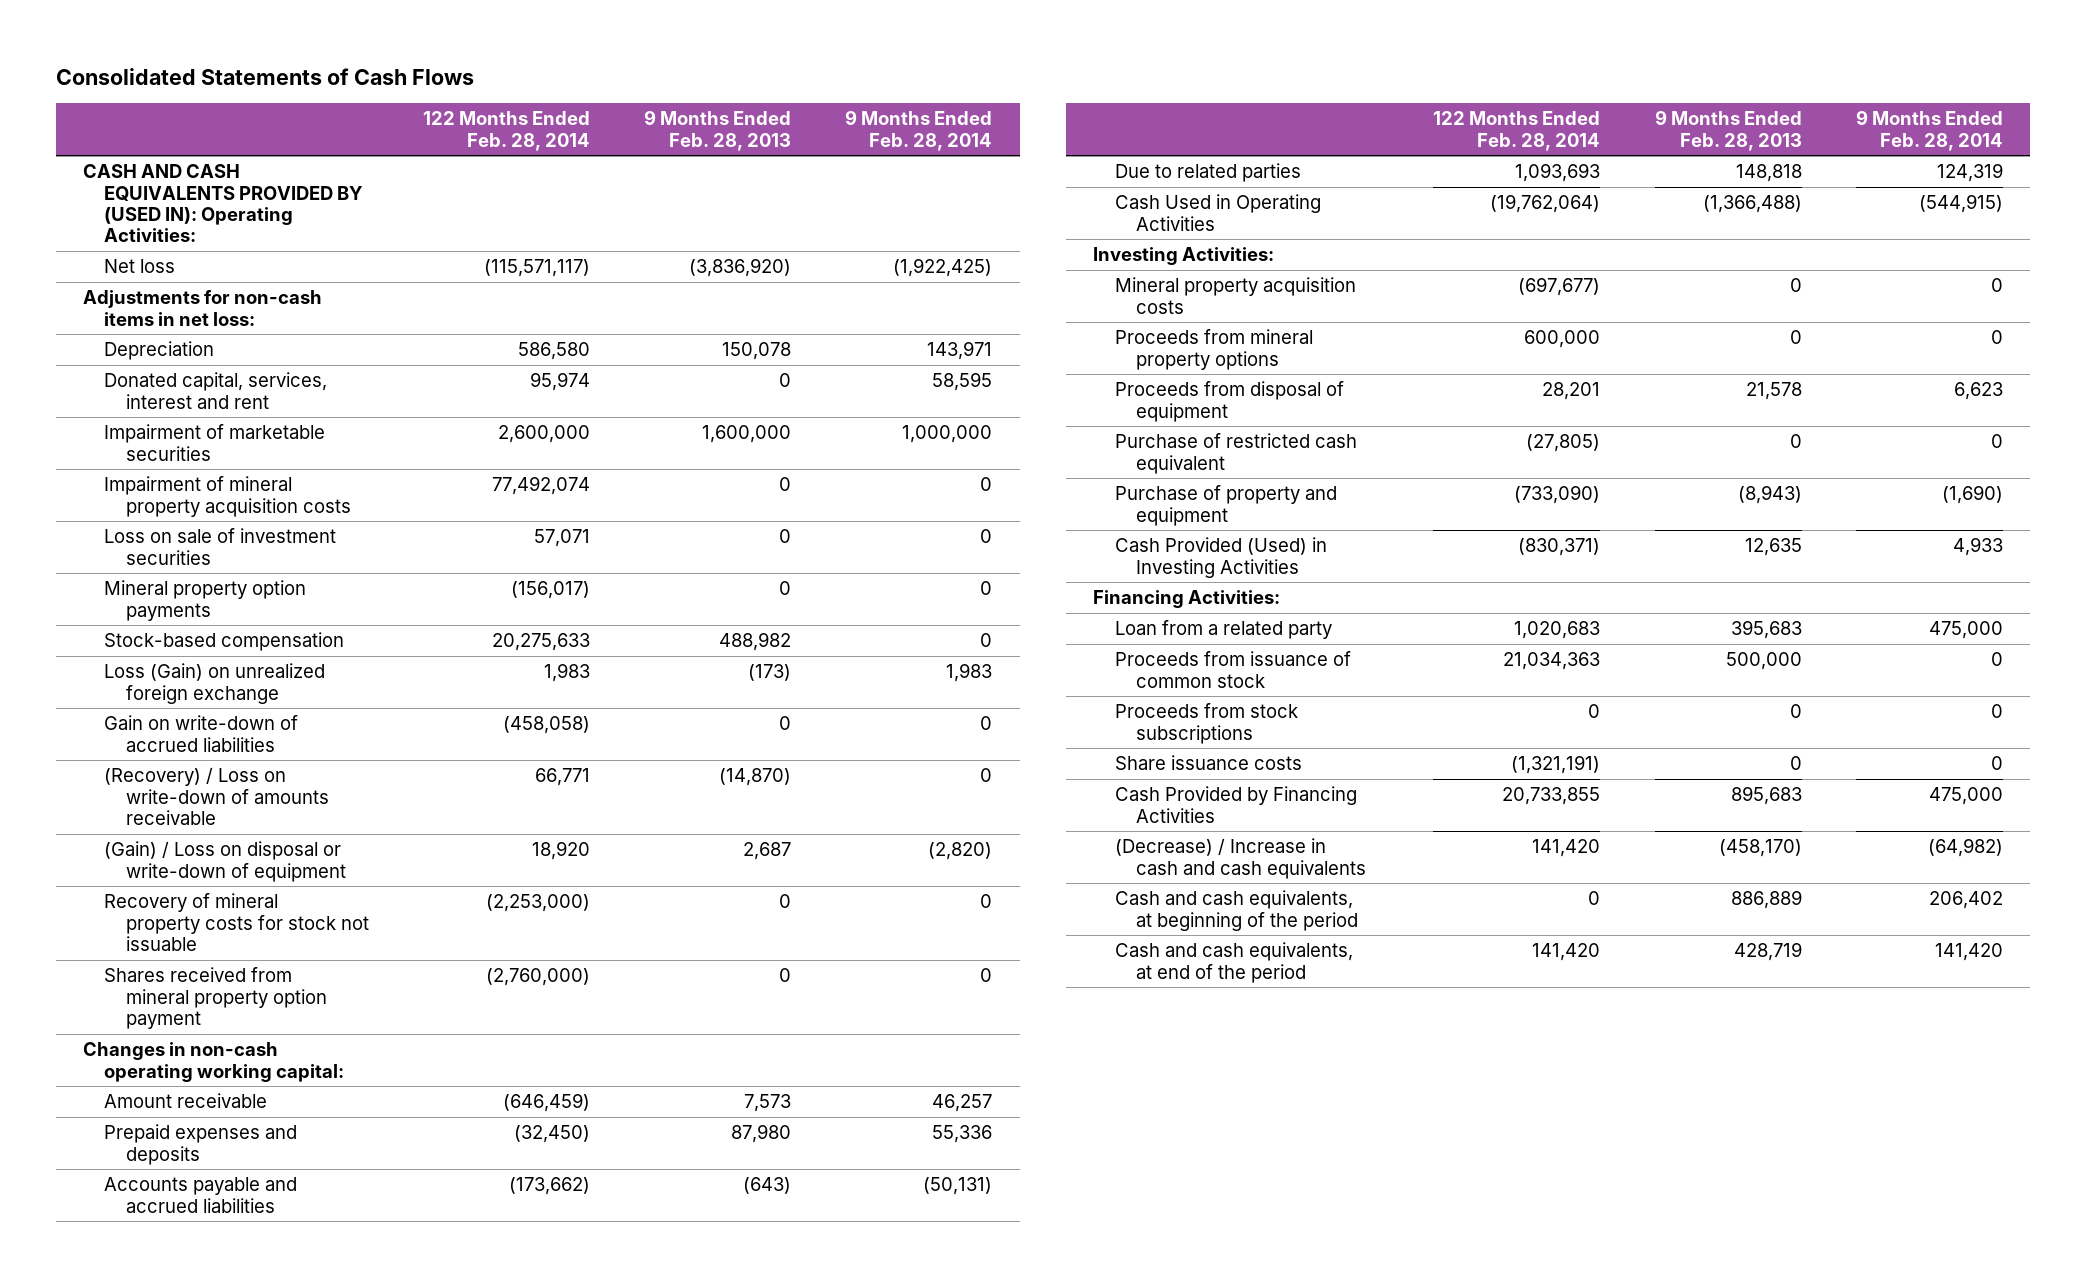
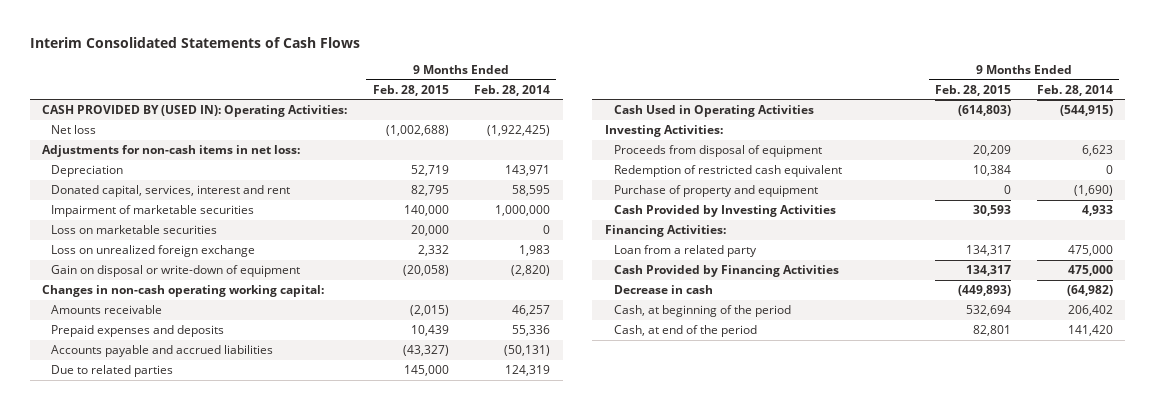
- Consolidated Statements of Cash Flows
+ Interim Consolidated Statements of Cash Flows
- | 122 Months Ended Feb. 28, 2014 | 9 Months Ended Feb. 28, 2013 | 9 Months Ended Feb. 28, 2014
+ | 9 Months Ended Feb. 28, 2015 | 9 Months Ended Feb. 28, 2014
- CASH AND CASH EQUIVALENTS PROVIDED BY (USED IN): Operating Activities:
+ CASH PROVIDED BY (USED IN): Operating Activities:
- Impairment of mineral property acquisition costs | 77,492,074 | 0 | 0
- Loss on sale of investment securities | 57,071 | 0 | 0
- Mineral property option payments | (156,017) | 0 | 0
- Stock-based compensation | 20,275,633 | 488,982 | 0
- Loss (Gain) on unrealized foreign exchange | 1,983 | (173) | 1,983
- Gain on write-down of accrued liabilities | (458,058) | 0 | 0
- (Recovery) / Loss on write-down of amounts receivable | 66,771 | (14,870) | 0
- (Gain) / Loss on disposal or write-down of equipment | 18,920 | 2,687 | (2,820)
- Recovery of mineral property costs for stock not issuable | (2,253,000) | 0 | 0
- Shares received from mineral property option payment | (2,760,000) | 0 | 0
+ Loss on marketable securities | 20,000 | 0
+ Loss on unrealized foreign exchange | 2,332 | 1,983
+ Gain on disposal or write-down of equipment | (20,058) | (2,820)
- Amount receivable | (646,459) | 7,573 | 46,257
+ Amounts receivable | (2,015) | 46,257
- Mineral property acquisition costs | (697,677) | 0 | 0
- Proceeds from mineral property options | 600,000 | 0 | 0
- Purchase of restricted cash equivalent | (27,805) | 0 | 0
+ Redemption of restricted cash equivalent | 10,384 | 0
- Cash Provided (Used) in Investing Activities | (830,371) | 12,635 | 4,933
+ Cash Provided by Investing Activities | 30,593 | 4,933
- Proceeds from issuance of common stock | 21,034,363 | 500,000 | 0
- Proceeds from stock subscriptions | 0 | 0 | 0
- Share issuance costs | (1,321,191) | 0 | 0
- (Decrease) / Increase in cash and cash equivalents | 141,420 | (458,170) | (64,982)
- Cash and cash equivalents, at beginning of the period | 0 | 886,889 | 206,402
- Cash and cash equivalents, at end of the period | 141,420 | 428,719 | 141,420
+ Decrease in cash | (449,893) | (64,982)
+ Cash, at beginning of the period | 532,694 | 206,402
+ Cash, at end of the period | 82,801 | 141,420

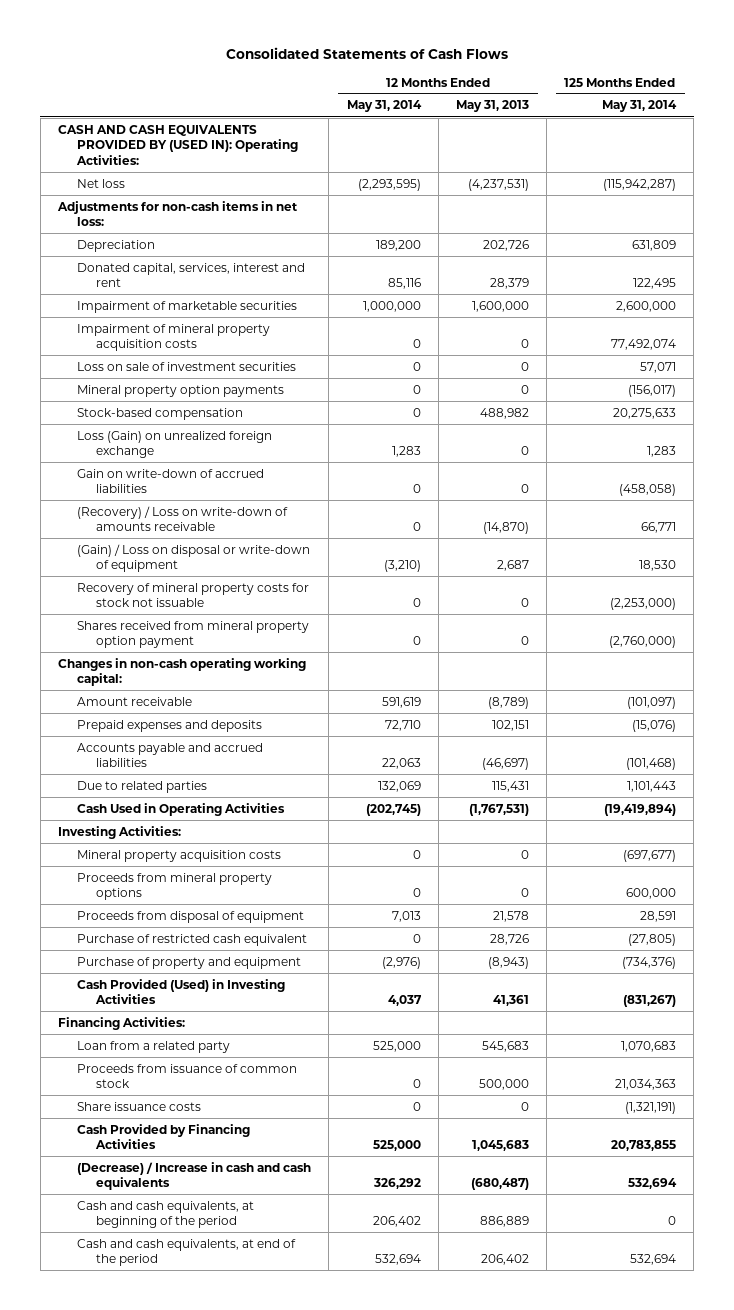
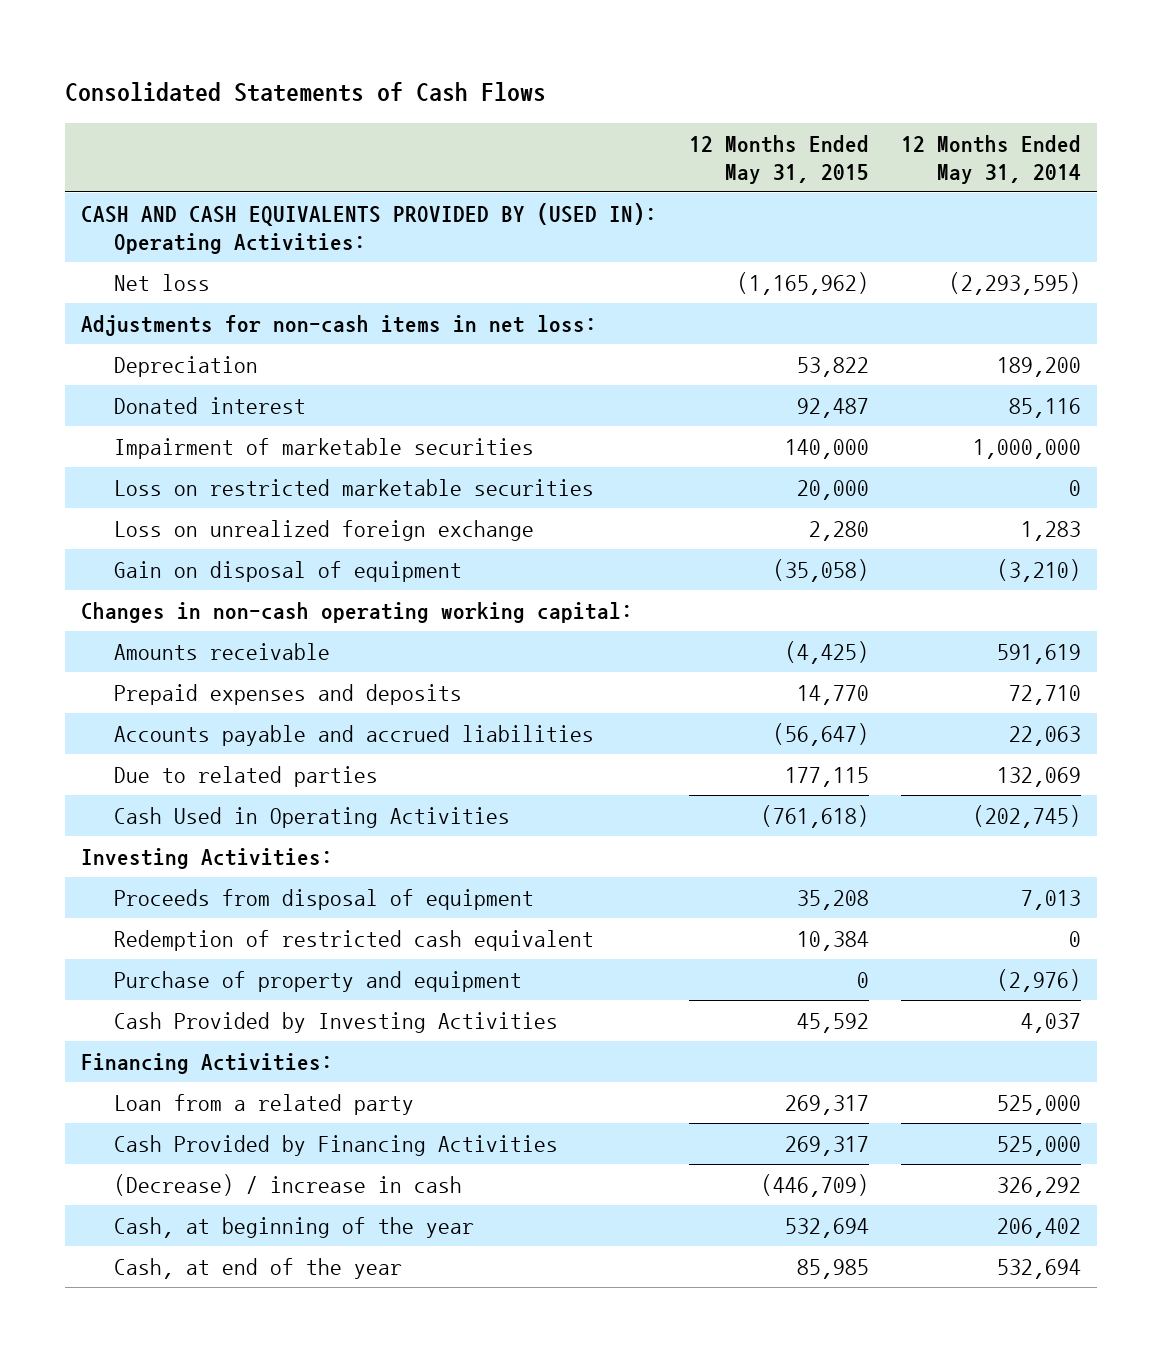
- | 12 Months Ended May 31, 2014 | 12 Months Ended May 31, 2013 | 125 Months Ended May 31, 2014
+ | 12 Months Ended May 31, 2015 | 12 Months Ended May 31, 2014
- Donated capital, services, interest and rent | 85,116 | 28,379 | 122,495
+ Donated interest | 92,487 | 85,116
- Impairment of mineral property acquisition costs | 0 | 0 | 77,492,074
- Loss on sale of investment securities | 0 | 0 | 57,071
- Mineral property option payments | 0 | 0 | (156,017)
- Stock-based compensation | 0 | 488,982 | 20,275,633
- Loss (Gain) on unrealized foreign exchange | 1,283 | 0 | 1,283
- Gain on write-down of accrued liabilities | 0 | 0 | (458,058)
- (Recovery) / Loss on write-down of amounts receivable | 0 | (14,870) | 66,771
- (Gain) / Loss on disposal or write-down of equipment | (3,210) | 2,687 | 18,530
- Recovery of mineral property costs for stock not issuable | 0 | 0 | (2,253,000)
- Shares received from mineral property option payment | 0 | 0 | (2,760,000)
+ Loss on restricted marketable securities | 20,000 | 0
+ Loss on unrealized foreign exchange | 2,280 | 1,283
+ Gain on disposal of equipment | (35,058) | (3,210)
- Amount receivable | 591,619 | (8,789) | (101,097)
+ Amounts receivable | (4,425) | 591,619
- Mineral property acquisition costs | 0 | 0 | (697,677)
- Proceeds from mineral property options | 0 | 0 | 600,000
- Purchase of restricted cash equivalent | 0 | 28,726 | (27,805)
+ Redemption of restricted cash equivalent | 10,384 | 0
- Cash Provided (Used) in Investing Activities | 4,037 | 41,361 | (831,267)
+ Cash Provided by Investing Activities | 45,592 | 4,037
- Proceeds from issuance of common stock | 0 | 500,000 | 21,034,363
- Share issuance costs | 0 | 0 | (1,321,191)
- (Decrease) / Increase in cash and cash equivalents | 326,292 | (680,487) | 532,694
- Cash and cash equivalents, at beginning of the period | 206,402 | 886,889 | 0
- Cash and cash equivalents, at end of the period | 532,694 | 206,402 | 532,694
+ (Decrease) / increase in cash | (446,709) | 326,292
+ Cash, at beginning of the year | 532,694 | 206,402
+ Cash, at end of the year | 85,985 | 532,694

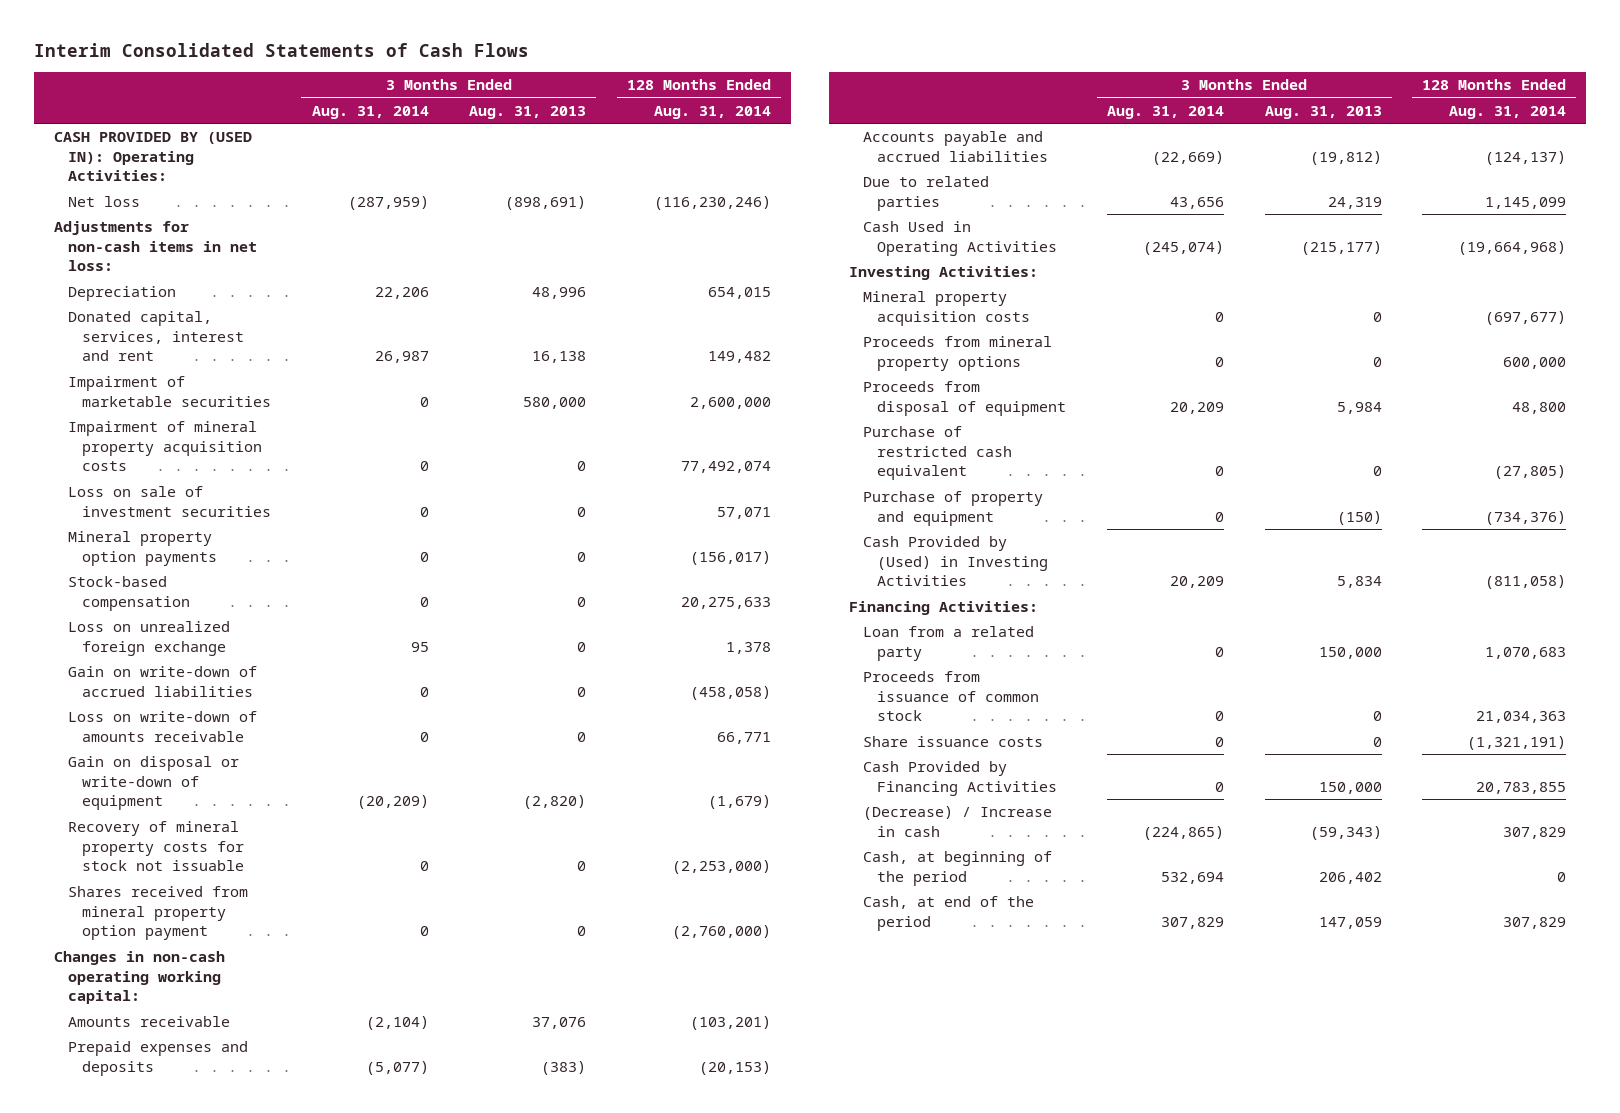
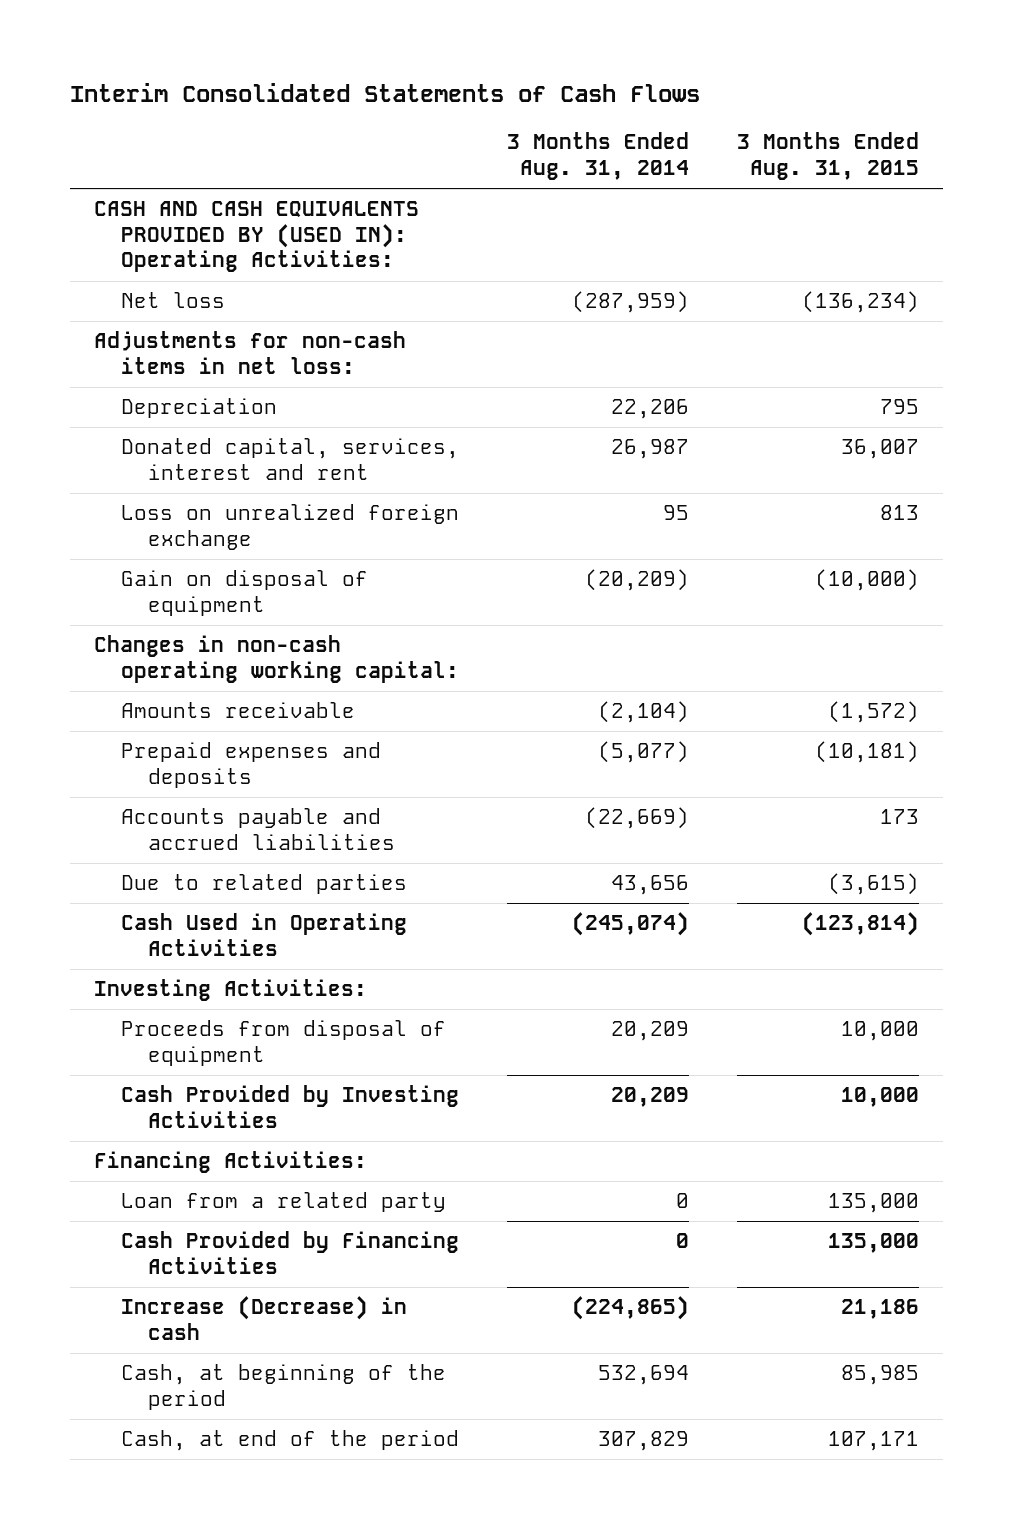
- | 3 Months Ended Aug. 31, 2014 | 3 Months Ended Aug. 31, 2013 | 128 Months Ended Aug. 31, 2014
+ | 3 Months Ended Aug. 31, 2014 | 3 Months Ended Aug. 31, 2015
- CASH PROVIDED BY (USED IN): Operating Activities:
+ CASH AND CASH EQUIVALENTS PROVIDED BY (USED IN): Operating Activities:
- Impairment of marketable securities | 0 | 580,000 | 2,600,000
- Impairment of mineral property acquisition costs | 0 | 0 | 77,492,074
- Loss on sale of investment securities | 0 | 0 | 57,071
- Mineral property option payments | 0 | 0 | (156,017)
- Stock-based compensation | 0 | 0 | 20,275,633
- Gain on write-down of accrued liabilities | 0 | 0 | (458,058)
- Loss on write-down of amounts receivable | 0 | 0 | 66,771
- Gain on disposal or write-down of equipment | (20,209) | (2,820) | (1,679)
- Recovery of mineral property costs for stock not issuable | 0 | 0 | (2,253,000)
- Shares received from mineral property option payment | 0 | 0 | (2,760,000)
+ Gain on disposal of equipment | (20,209) | (10,000)
- Mineral property acquisition costs | 0 | 0 | (697,677)
- Proceeds from mineral property options | 0 | 0 | 600,000
- Purchase of restricted cash equivalent | 0 | 0 | (27,805)
- Purchase of property and equipment | 0 | (150) | (734,376)
- Cash Provided by (Used) in Investing Activities | 20,209 | 5,834 | (811,058)
+ Cash Provided by Investing Activities | 20,209 | 10,000
- Proceeds from issuance of common stock | 0 | 0 | 21,034,363
- Share issuance costs | 0 | 0 | (1,321,191)
- (Decrease) / Increase in cash | (224,865) | (59,343) | 307,829
+ Increase (Decrease) in cash | (224,865) | 21,186

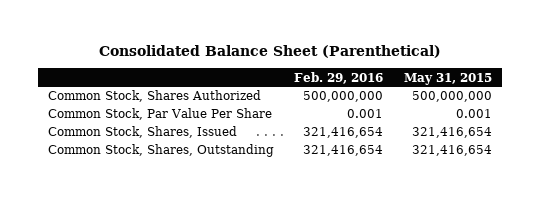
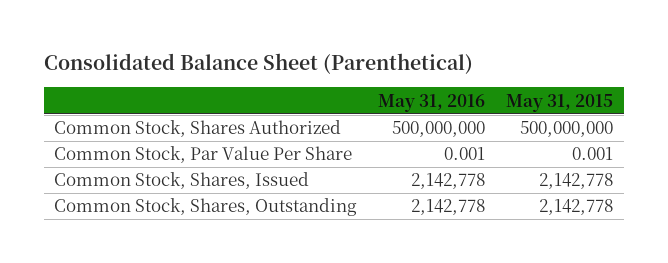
- | Feb. 29, 2016 | May 31, 2015
+ | May 31, 2016 | May 31, 2015
- Common Stock, Shares, Issued | 321,416,654 | 321,416,654
- Common Stock, Shares, Outstanding | 321,416,654 | 321,416,654
+ Common Stock, Shares, Issued | 2,142,778 | 2,142,778
+ Common Stock, Shares, Outstanding | 2,142,778 | 2,142,778

